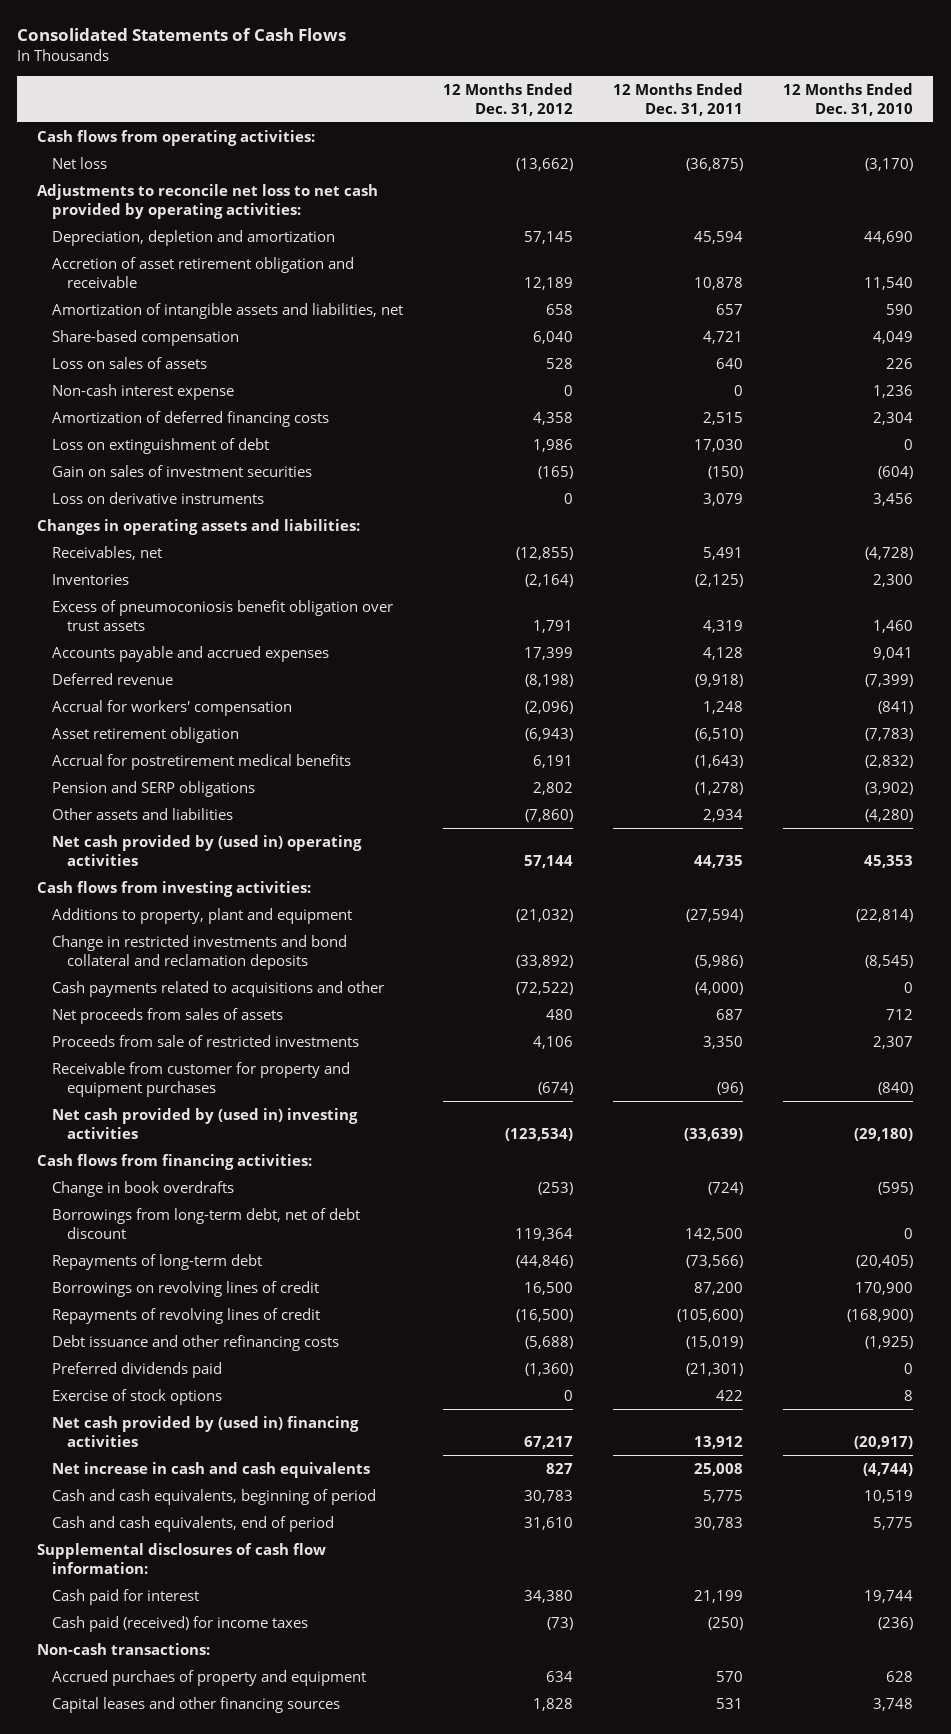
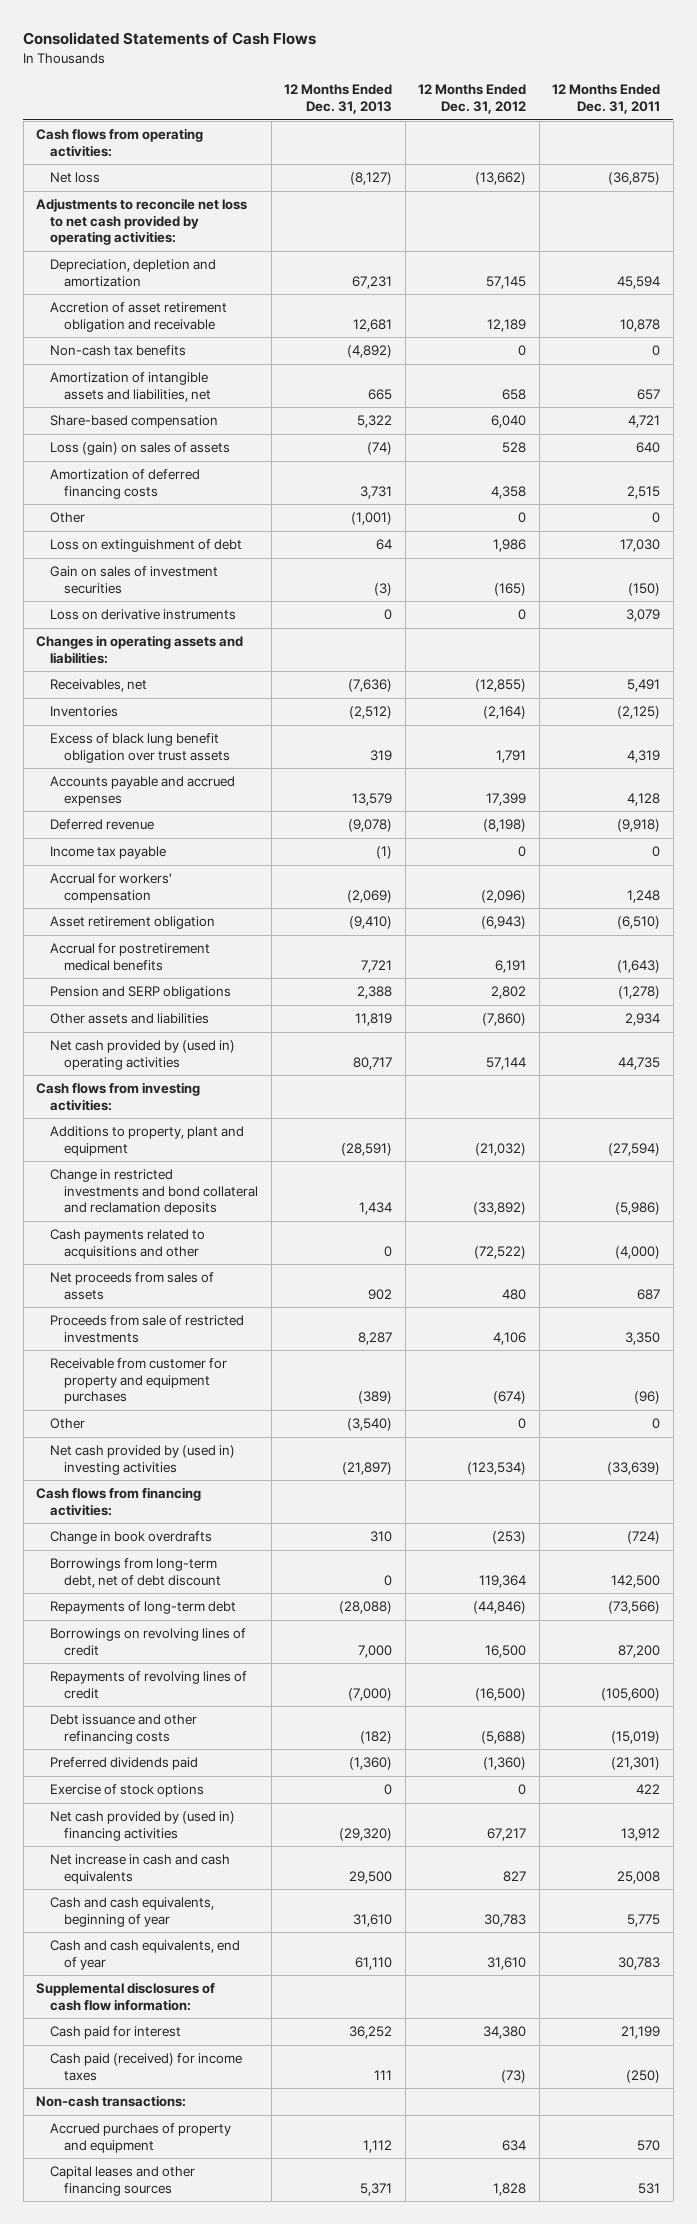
- | 12 Months Ended Dec. 31, 2012 | 12 Months Ended Dec. 31, 2011 | 12 Months Ended Dec. 31, 2010
+ | 12 Months Ended Dec. 31, 2013 | 12 Months Ended Dec. 31, 2012 | 12 Months Ended Dec. 31, 2011
+ Non-cash tax benefits | (4,892) | 0 | 0
- Loss on sales of assets | 528 | 640 | 226
- Non-cash interest expense | 0 | 0 | 1,236
+ Loss (gain) on sales of assets | (74) | 528 | 640
+ Other | (1,001) | 0 | 0
- Excess of pneumoconiosis benefit obligation over trust assets | 1,791 | 4,319 | 1,460
+ Excess of black lung benefit obligation over trust assets | 319 | 1,791 | 4,319
+ Income tax payable | (1) | 0 | 0
+ Other | (3,540) | 0 | 0
- Cash and cash equivalents, beginning of period | 30,783 | 5,775 | 10,519
- Cash and cash equivalents, end of period | 31,610 | 30,783 | 5,775
+ Cash and cash equivalents, beginning of year | 31,610 | 30,783 | 5,775
+ Cash and cash equivalents, end of year | 61,110 | 31,610 | 30,783

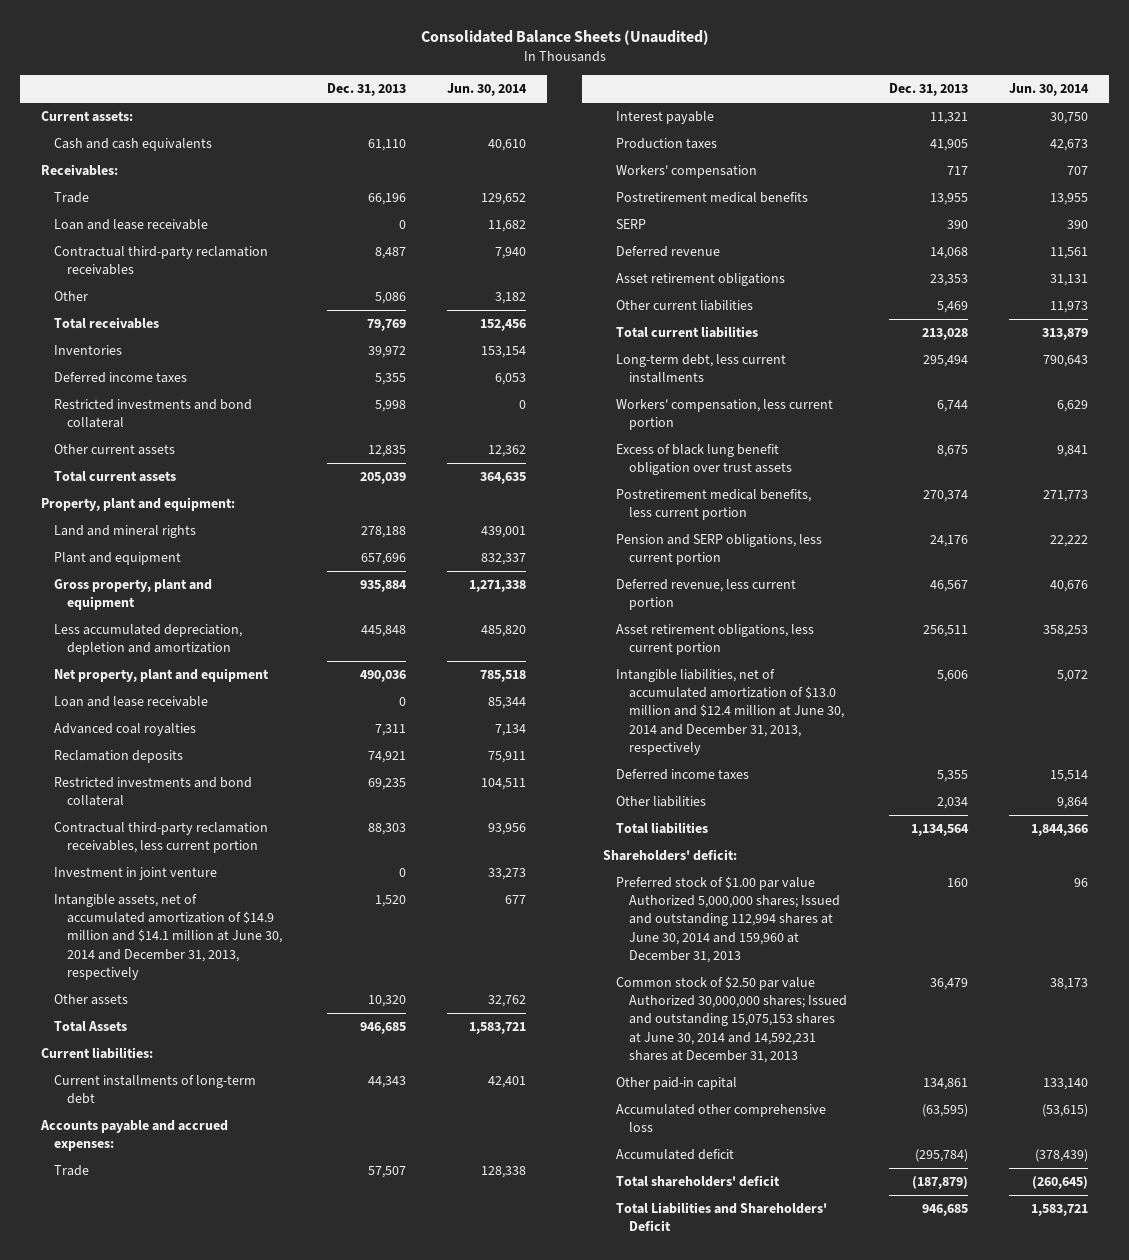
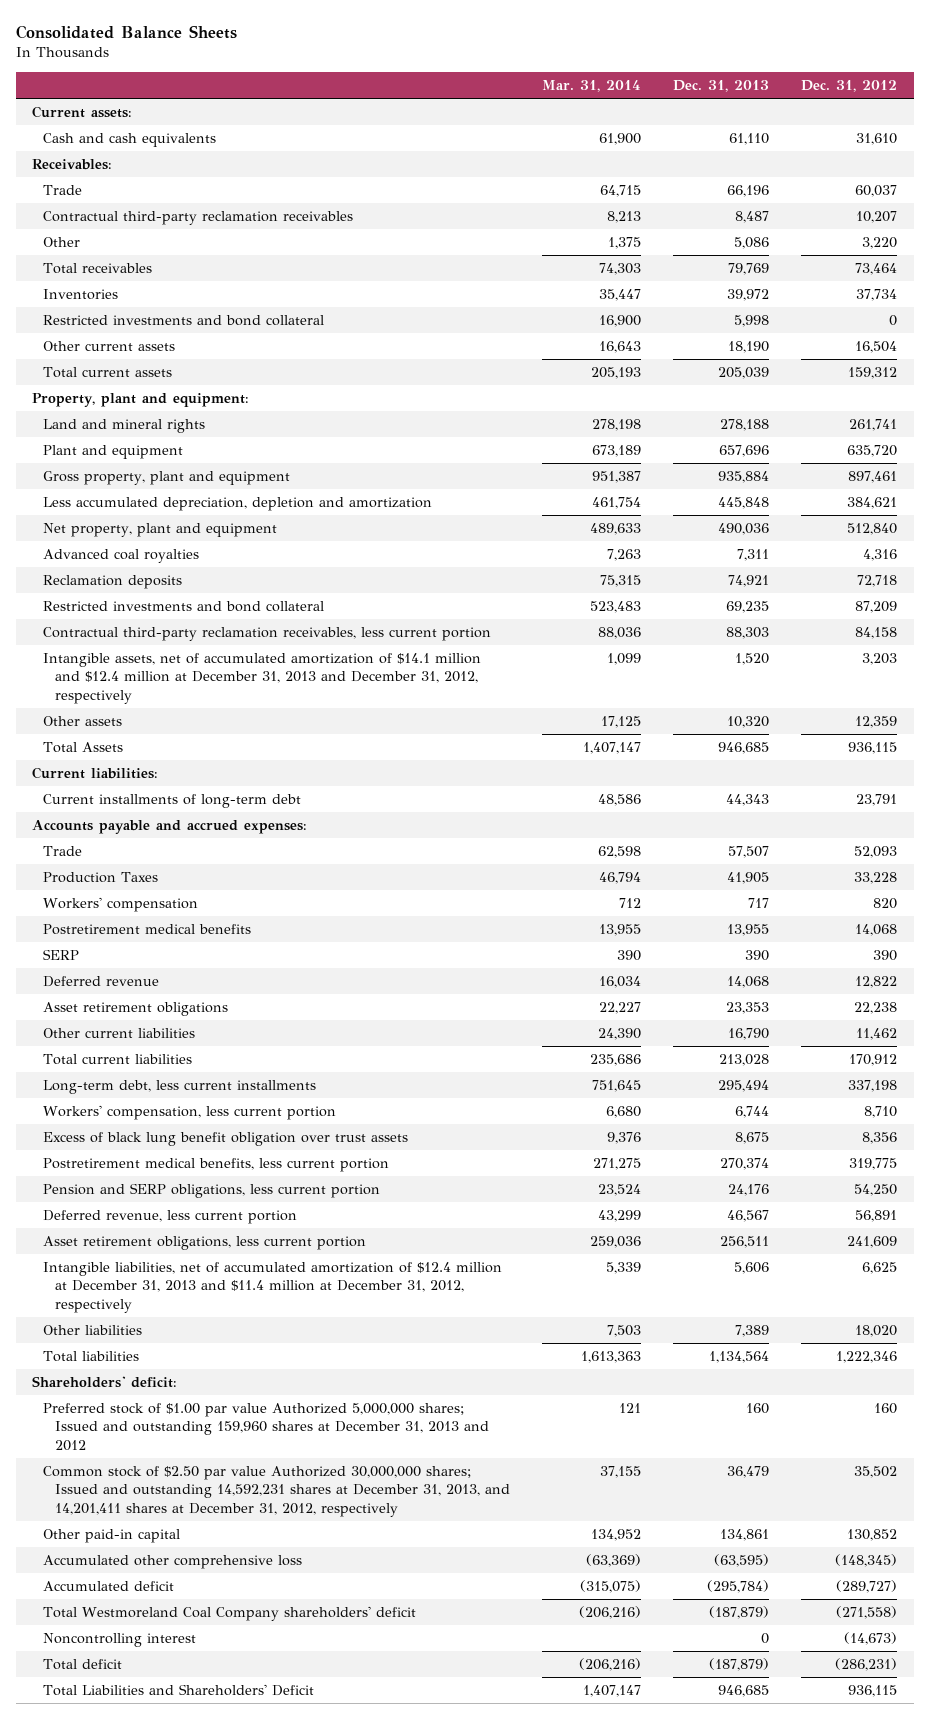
- Consolidated Balance Sheets (Unaudited)
+ Consolidated Balance Sheets
- | Dec. 31, 2013 | Jun. 30, 2014
+ | Mar. 31, 2014 | Dec. 31, 2013 | Dec. 31, 2012
- Loan and lease receivable | 0 | 11,682
- Deferred income taxes | 5,355 | 6,053
- Other current assets | 12,835 | 12,362
+ Other current assets | 16,643 | 18,190 | 16,504
- Loan and lease receivable | 0 | 85,344
- Investment in joint venture | 0 | 33,273
- Intangible assets, net of accumulated amortization of $14.9 million and $14.1 million at June 30, 2014 and December 31, 2013, respectively | 1,520 | 677
+ Intangible assets, net of accumulated amortization of $14.1 million and $12.4 million at December 31, 2013 and December 31, 2012, respectively | 1,099 | 1,520 | 3,203
- Interest payable | 11,321 | 30,750
- Production taxes | 41,905 | 42,673
+ Production Taxes | 46,794 | 41,905 | 33,228
- Other current liabilities | 5,469 | 11,973
+ Other current liabilities | 24,390 | 16,790 | 11,462
- Intangible liabilities, net of accumulated amortization of $13.0 million and $12.4 million at June 30, 2014 and December 31, 2013, respectively | 5,606 | 5,072
- Deferred income taxes | 5,355 | 15,514
- Other liabilities | 2,034 | 9,864
+ Intangible liabilities, net of accumulated amortization of $12.4 million at December 31, 2013 and $11.4 million at December 31, 2012, respectively | 5,339 | 5,606 | 6,625
+ Other liabilities | 7,503 | 7,389 | 18,020
- Preferred stock of $1.00 par value Authorized 5,000,000 shares; Issued and outstanding 112,994 shares at June 30, 2014 and 159,960 at December 31, 2013 | 160 | 96
- Common stock of $2.50 par value Authorized 30,000,000 shares; Issued and outstanding 15,075,153 shares at June 30, 2014 and 14,592,231 shares at December 31, 2013 | 36,479 | 38,173
+ Preferred stock of $1.00 par value Authorized 5,000,000 shares; Issued and outstanding 159,960 shares at December 31, 2013 and 2012 | 121 | 160 | 160
+ Common stock of $2.50 par value Authorized 30,000,000 shares; Issued and outstanding 14,592,231 shares at December 31, 2013, and 14,201,411 shares at December 31, 2012, respectively | 37,155 | 36,479 | 35,502
- Total shareholders' deficit | (187,879) | (260,645)
+ Total Westmoreland Coal Company shareholders' deficit | (206,216) | (187,879) | (271,558)
+ Noncontrolling interest | | 0 | (14,673)
+ Total deficit | (206,216) | (187,879) | (286,231)

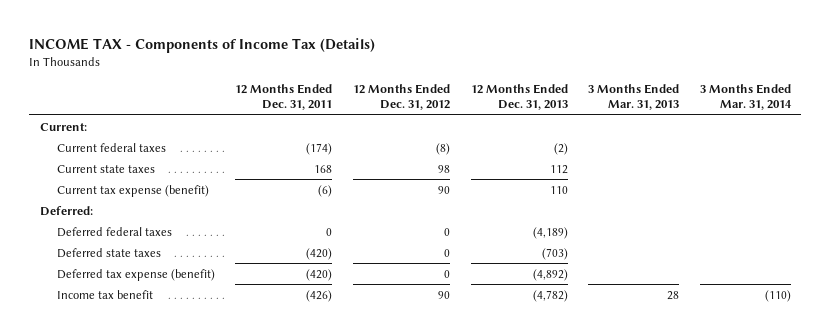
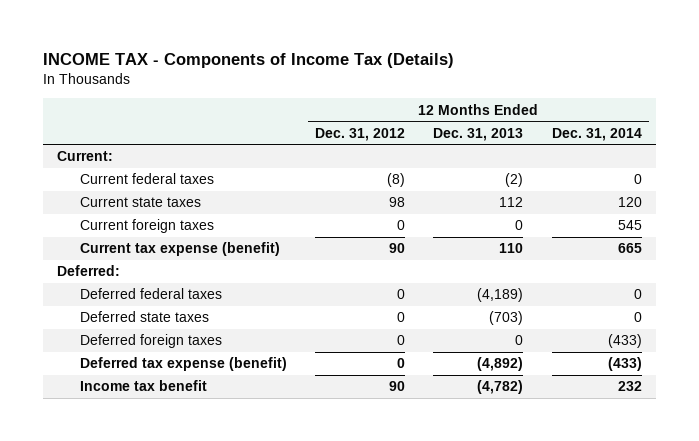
- | 12 Months Ended Dec. 31, 2011 | 12 Months Ended Dec. 31, 2012 | 12 Months Ended Dec. 31, 2013 | 3 Months Ended Mar. 31, 2013 | 3 Months Ended Mar. 31, 2014
+ | 12 Months Ended Dec. 31, 2012 | 12 Months Ended Dec. 31, 2013 | 12 Months Ended Dec. 31, 2014
+ Current foreign taxes | 0 | 0 | 545
+ Deferred foreign taxes | 0 | 0 | (433)

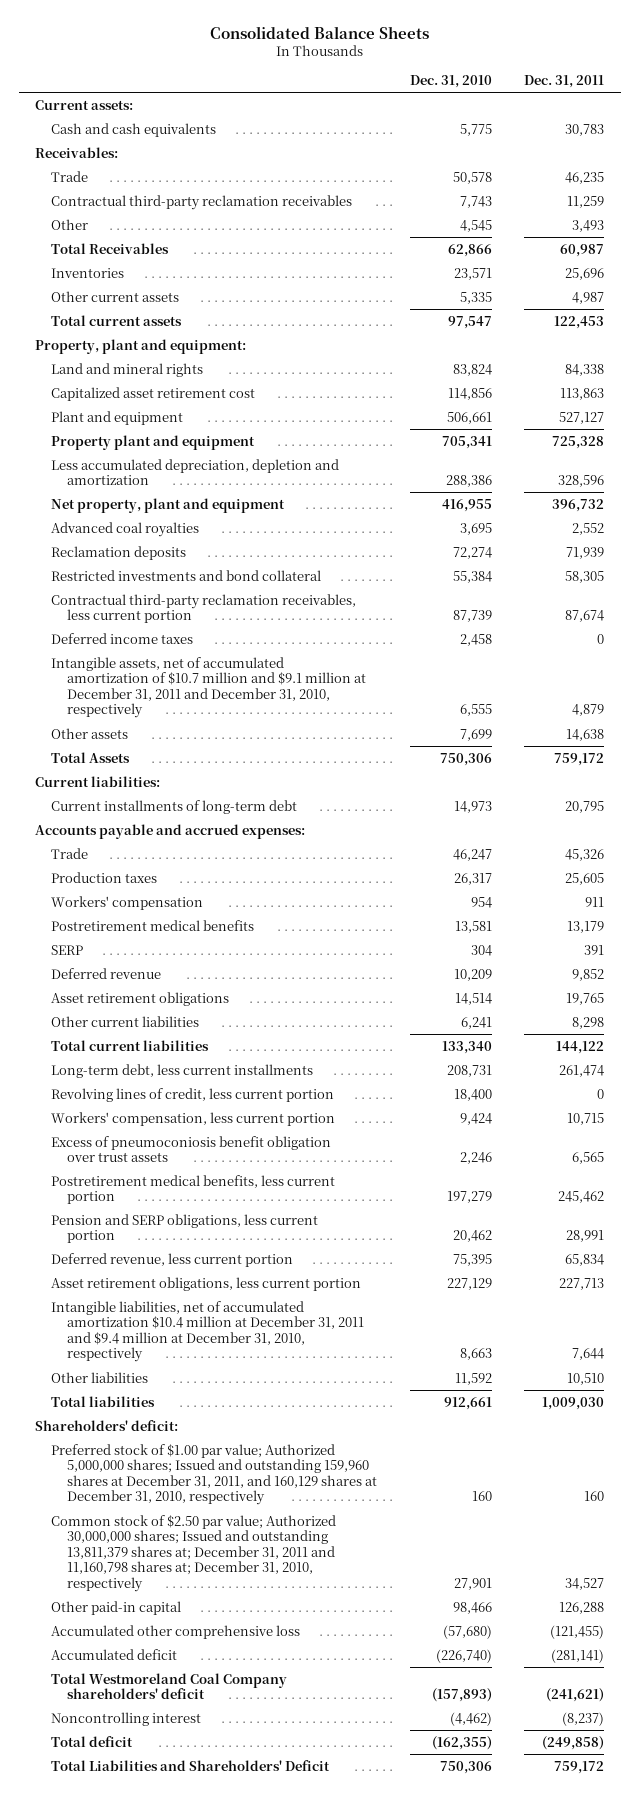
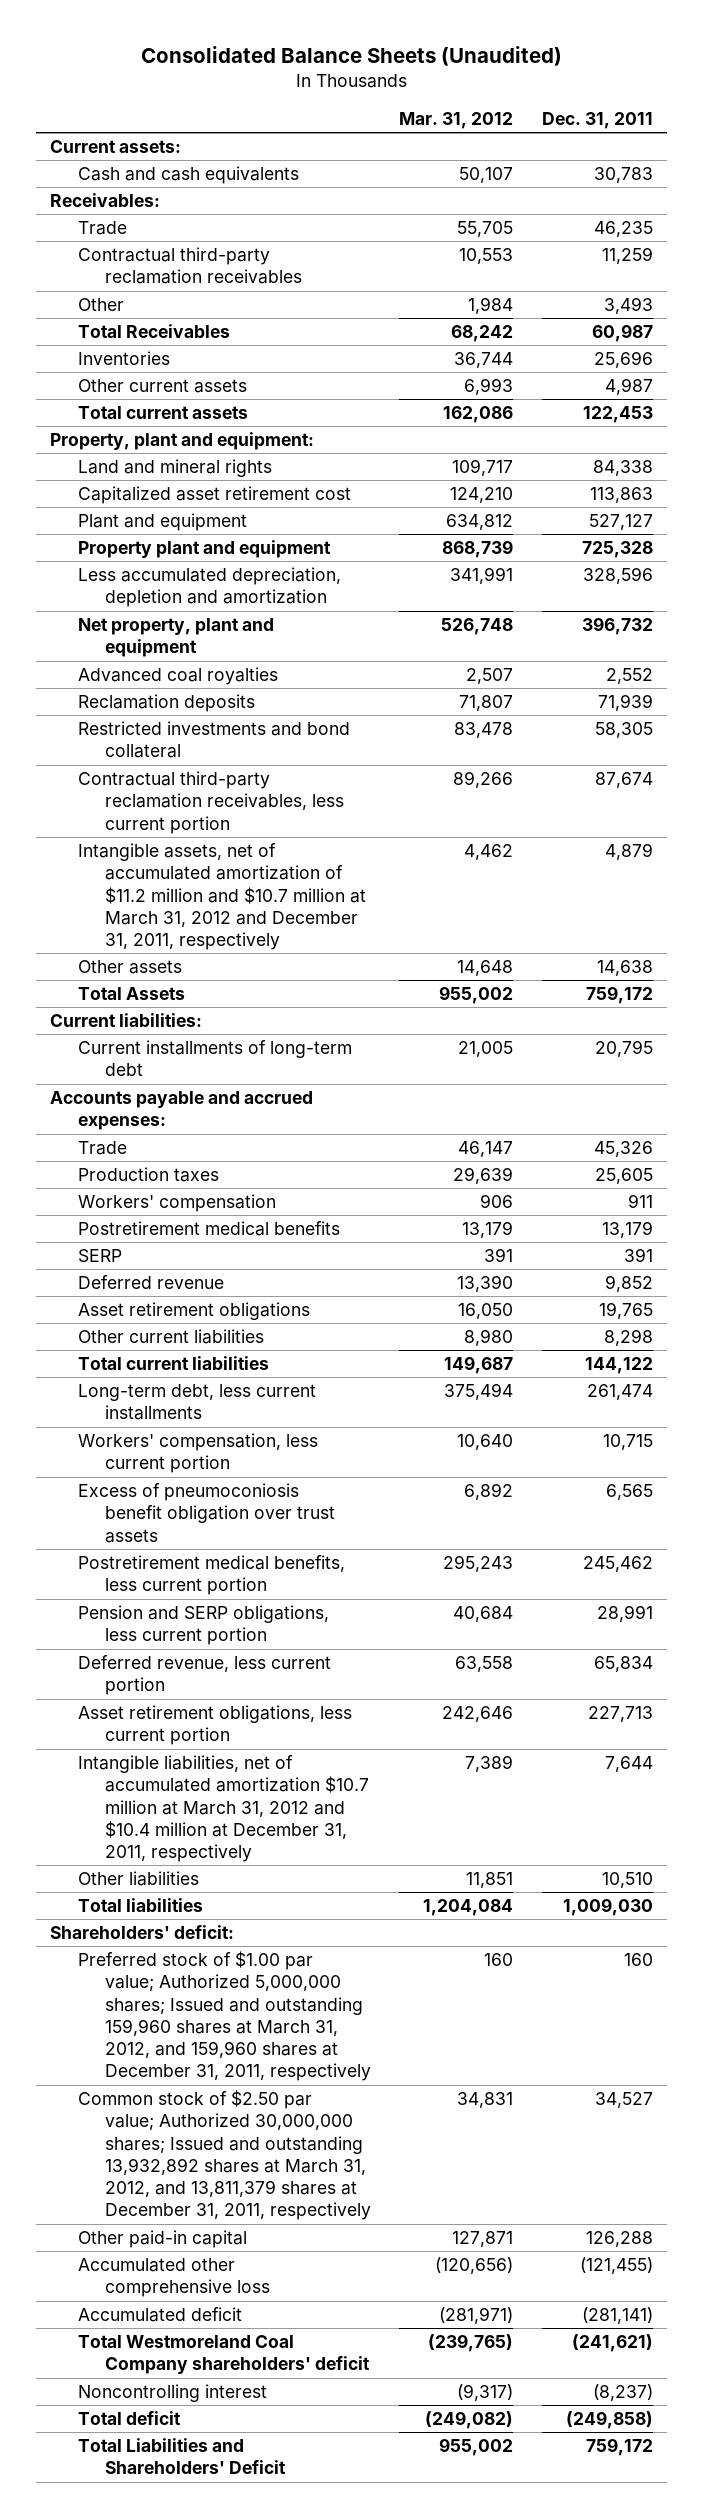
- Consolidated Balance Sheets
+ Consolidated Balance Sheets (Unaudited)
- | Dec. 31, 2010 | Dec. 31, 2011
+ | Mar. 31, 2012 | Dec. 31, 2011
- Deferred income taxes | 2,458 | 0
- Intangible assets, net of accumulated amortization of $10.7 million and $9.1 million at December 31, 2011 and December 31, 2010, respectively | 6,555 | 4,879
+ Intangible assets, net of accumulated amortization of $11.2 million and $10.7 million at March 31, 2012 and December 31, 2011, respectively | 4,462 | 4,879
- Revolving lines of credit, less current portion | 18,400 | 0
- Intangible liabilities, net of accumulated amortization $10.4 million at December 31, 2011 and $9.4 million at December 31, 2010, respectively | 8,663 | 7,644
+ Intangible liabilities, net of accumulated amortization $10.7 million at March 31, 2012 and $10.4 million at December 31, 2011, respectively | 7,389 | 7,644
- Preferred stock of $1.00 par value; Authorized 5,000,000 shares; Issued and outstanding 159,960 shares at December 31, 2011, and 160,129 shares at December 31, 2010, respectively | 160 | 160
- Common stock of $2.50 par value; Authorized 30,000,000 shares; Issued and outstanding 13,811,379 shares at; December 31, 2011 and 11,160,798 shares at; December 31, 2010, respectively | 27,901 | 34,527
+ Preferred stock of $1.00 par value; Authorized 5,000,000 shares; Issued and outstanding 159,960 shares at March 31, 2012, and 159,960 shares at December 31, 2011, respectively | 160 | 160
+ Common stock of $2.50 par value; Authorized 30,000,000 shares; Issued and outstanding 13,932,892 shares at March 31, 2012, and 13,811,379 shares at December 31, 2011, respectively | 34,831 | 34,527

